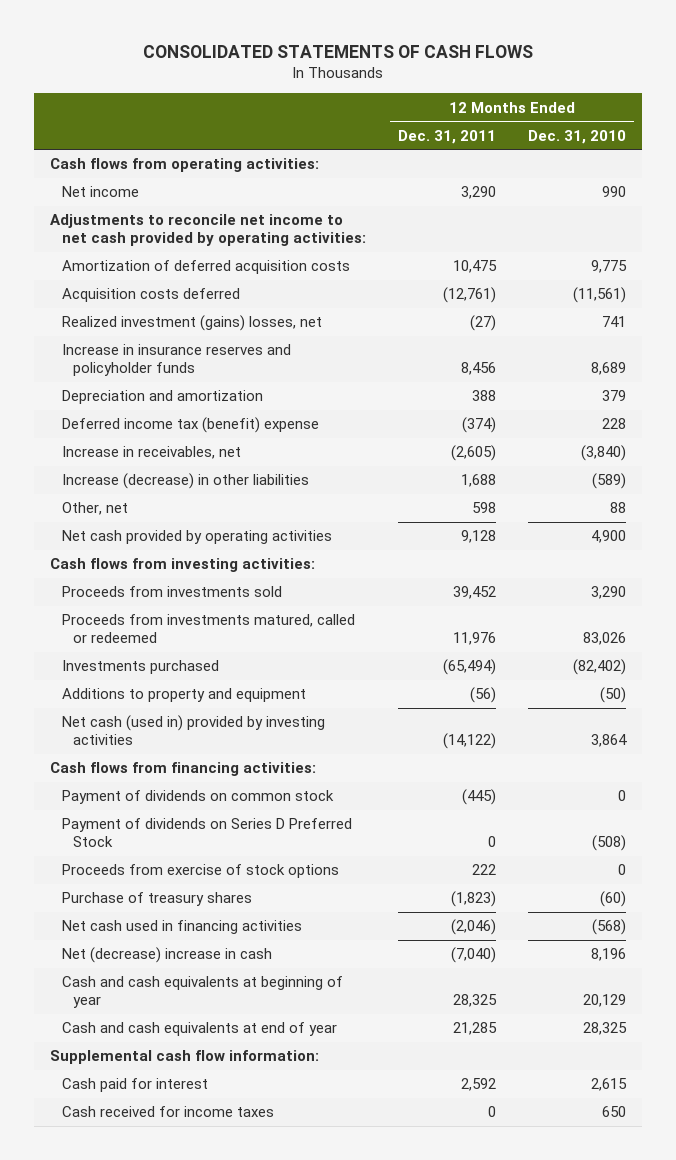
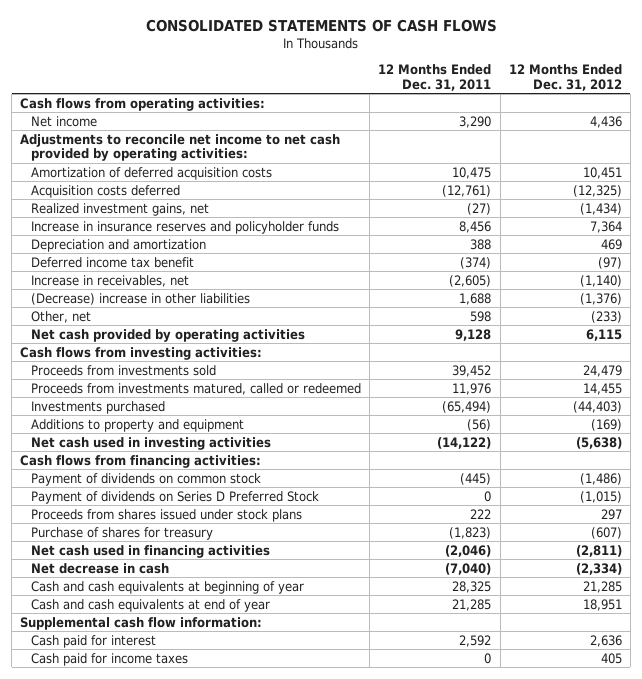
- | 12 Months Ended Dec. 31, 2011 | 12 Months Ended Dec. 31, 2010
+ | 12 Months Ended Dec. 31, 2011 | 12 Months Ended Dec. 31, 2012
- Realized investment (gains) losses, net | (27) | 741
+ Realized investment gains, net | (27) | (1,434)
- Deferred income tax (benefit) expense | (374) | 228
+ Deferred income tax benefit | (374) | (97)
- Increase (decrease) in other liabilities | 1,688 | (589)
+ (Decrease) increase in other liabilities | 1,688 | (1,376)
- Net cash (used in) provided by investing activities | (14,122) | 3,864
+ Net cash used in investing activities | (14,122) | (5,638)
- Proceeds from exercise of stock options | 222 | 0
- Purchase of treasury shares | (1,823) | (60)
+ Proceeds from shares issued under stock plans | 222 | 297
+ Purchase of shares for treasury | (1,823) | (607)
- Net (decrease) increase in cash | (7,040) | 8,196
+ Net decrease in cash | (7,040) | (2,334)
- Cash received for income taxes | 0 | 650
+ Cash paid for income taxes | 0 | 405

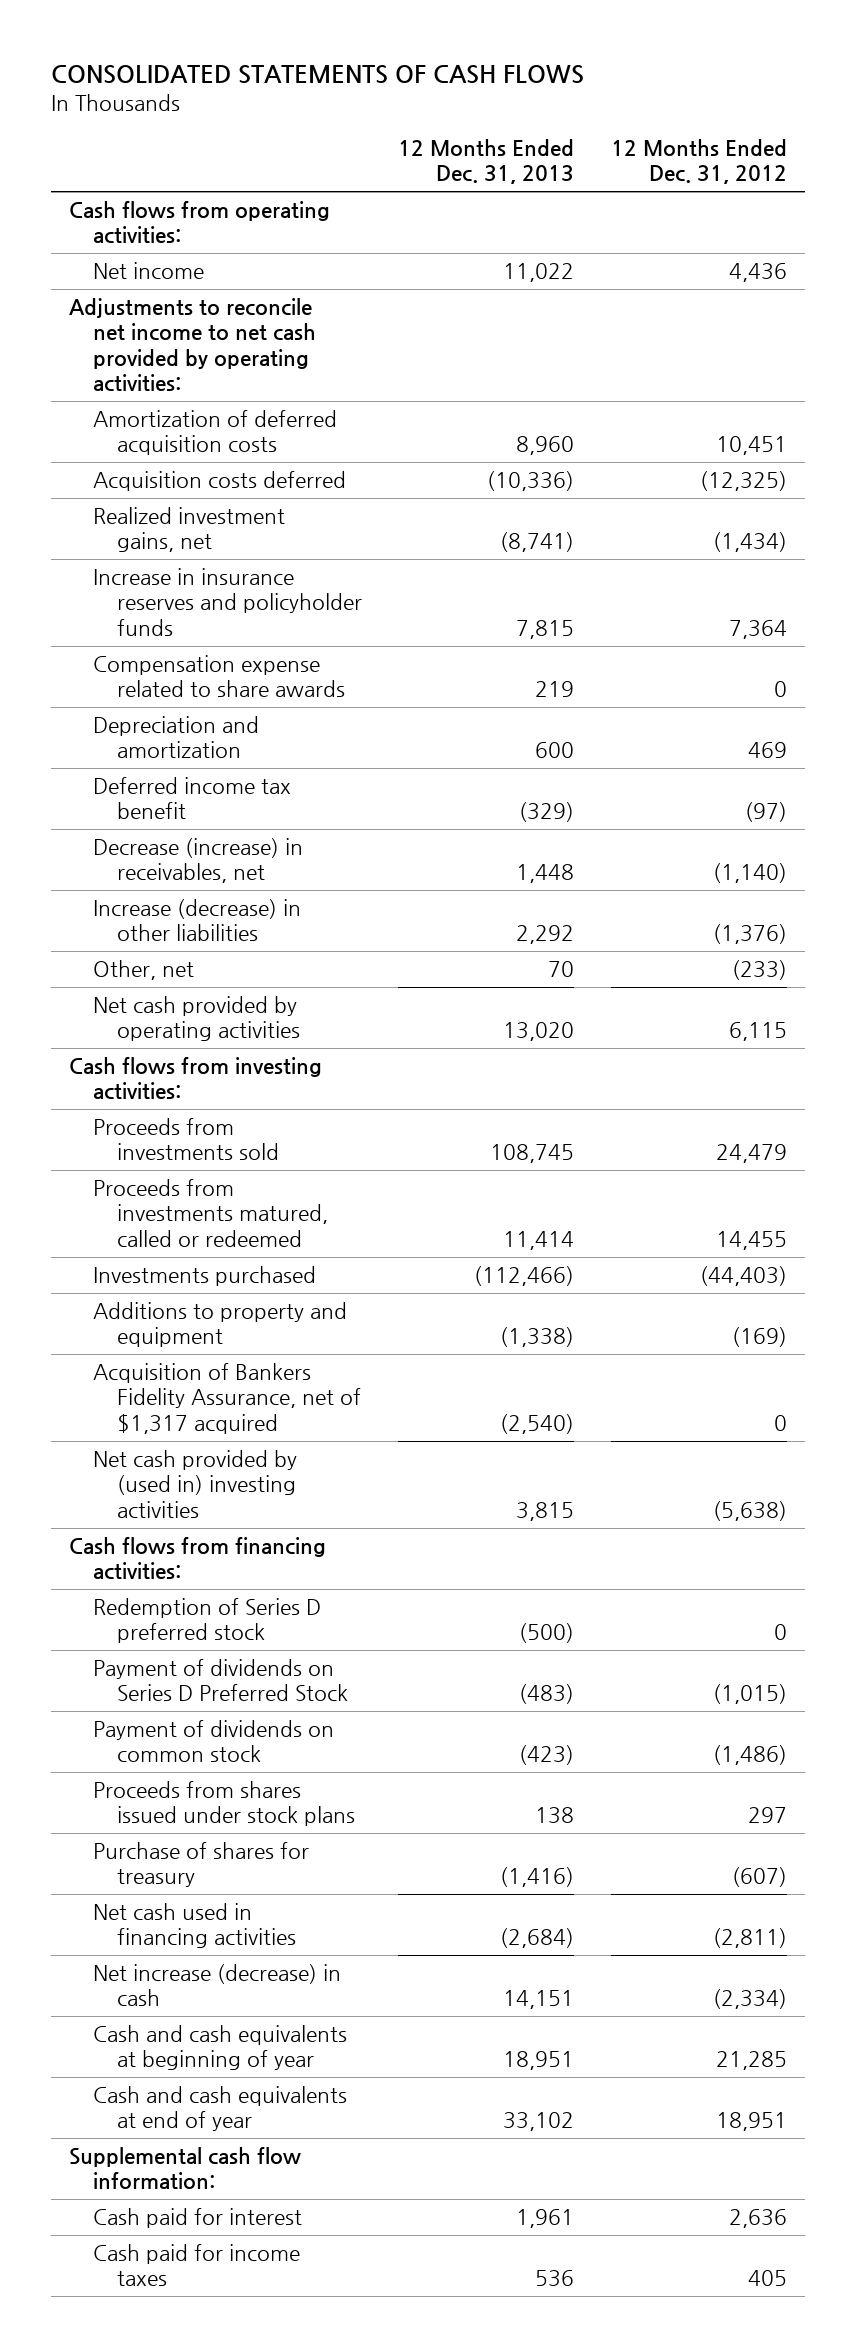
- | 12 Months Ended Dec. 31, 2011 | 12 Months Ended Dec. 31, 2012
+ | 12 Months Ended Dec. 31, 2013 | 12 Months Ended Dec. 31, 2012
+ Compensation expense related to share awards | 219 | 0
- Increase in receivables, net | (2,605) | (1,140)
- (Decrease) increase in other liabilities | 1,688 | (1,376)
+ Decrease (increase) in receivables, net | 1,448 | (1,140)
+ Increase (decrease) in other liabilities | 2,292 | (1,376)
- Net cash used in investing activities | (14,122) | (5,638)
+ Acquisition of Bankers Fidelity Assurance, net of $1,317 acquired | (2,540) | 0
+ Net cash provided by (used in) investing activities | 3,815 | (5,638)
+ Redemption of Series D preferred stock | (500) | 0
moved down: Payment of dividends on common stock | (423) | (1,486)
- Net decrease in cash | (7,040) | (2,334)
+ Net increase (decrease) in cash | 14,151 | (2,334)

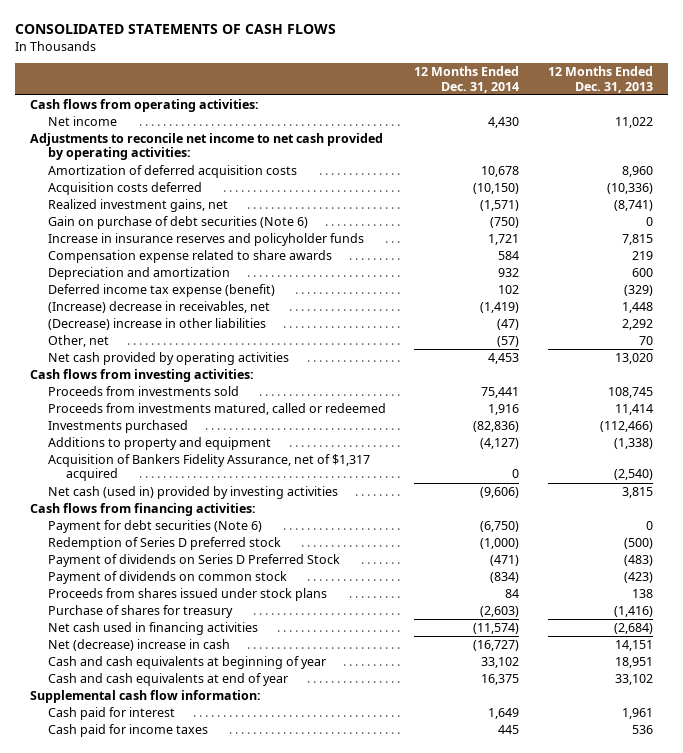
- | 12 Months Ended Dec. 31, 2013 | 12 Months Ended Dec. 31, 2012
+ | 12 Months Ended Dec. 31, 2014 | 12 Months Ended Dec. 31, 2013
+ Gain on purchase of debt securities (Note 6) | (750) | 0
- Deferred income tax benefit | (329) | (97)
- Decrease (increase) in receivables, net | 1,448 | (1,140)
- Increase (decrease) in other liabilities | 2,292 | (1,376)
+ Deferred income tax expense (benefit) | 102 | (329)
+ (Increase) decrease in receivables, net | (1,419) | 1,448
+ (Decrease) increase in other liabilities | (47) | 2,292
- Net cash provided by (used in) investing activities | 3,815 | (5,638)
+ Net cash (used in) provided by investing activities | (9,606) | 3,815
+ Payment for debt securities (Note 6) | (6,750) | 0
- Net increase (decrease) in cash | 14,151 | (2,334)
+ Net (decrease) increase in cash | (16,727) | 14,151

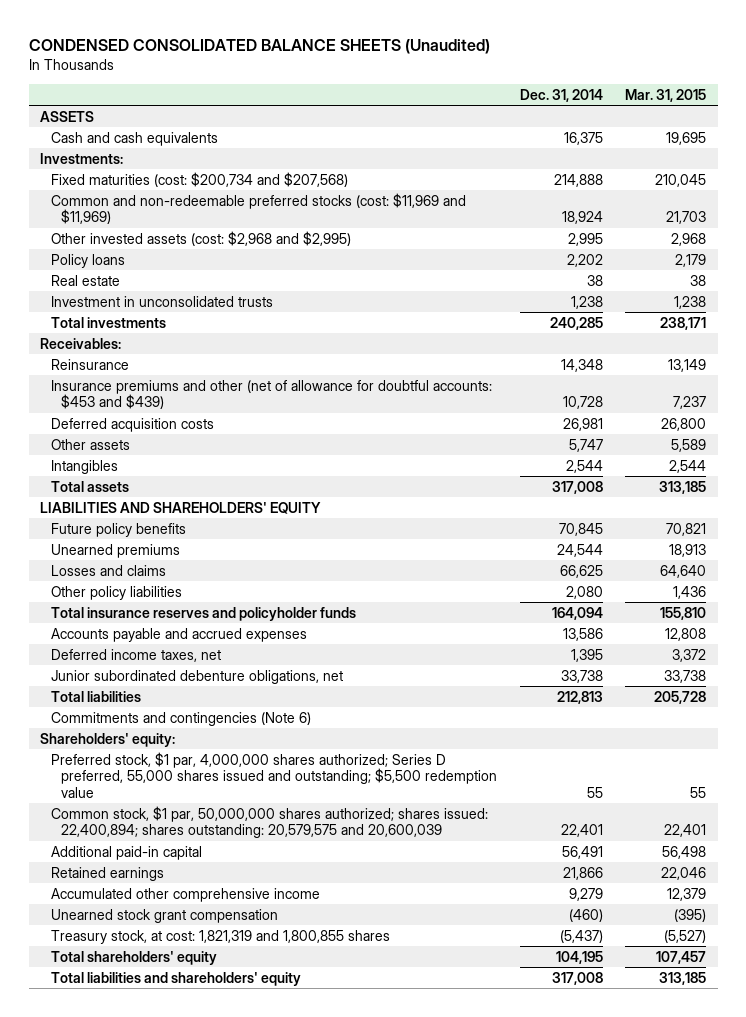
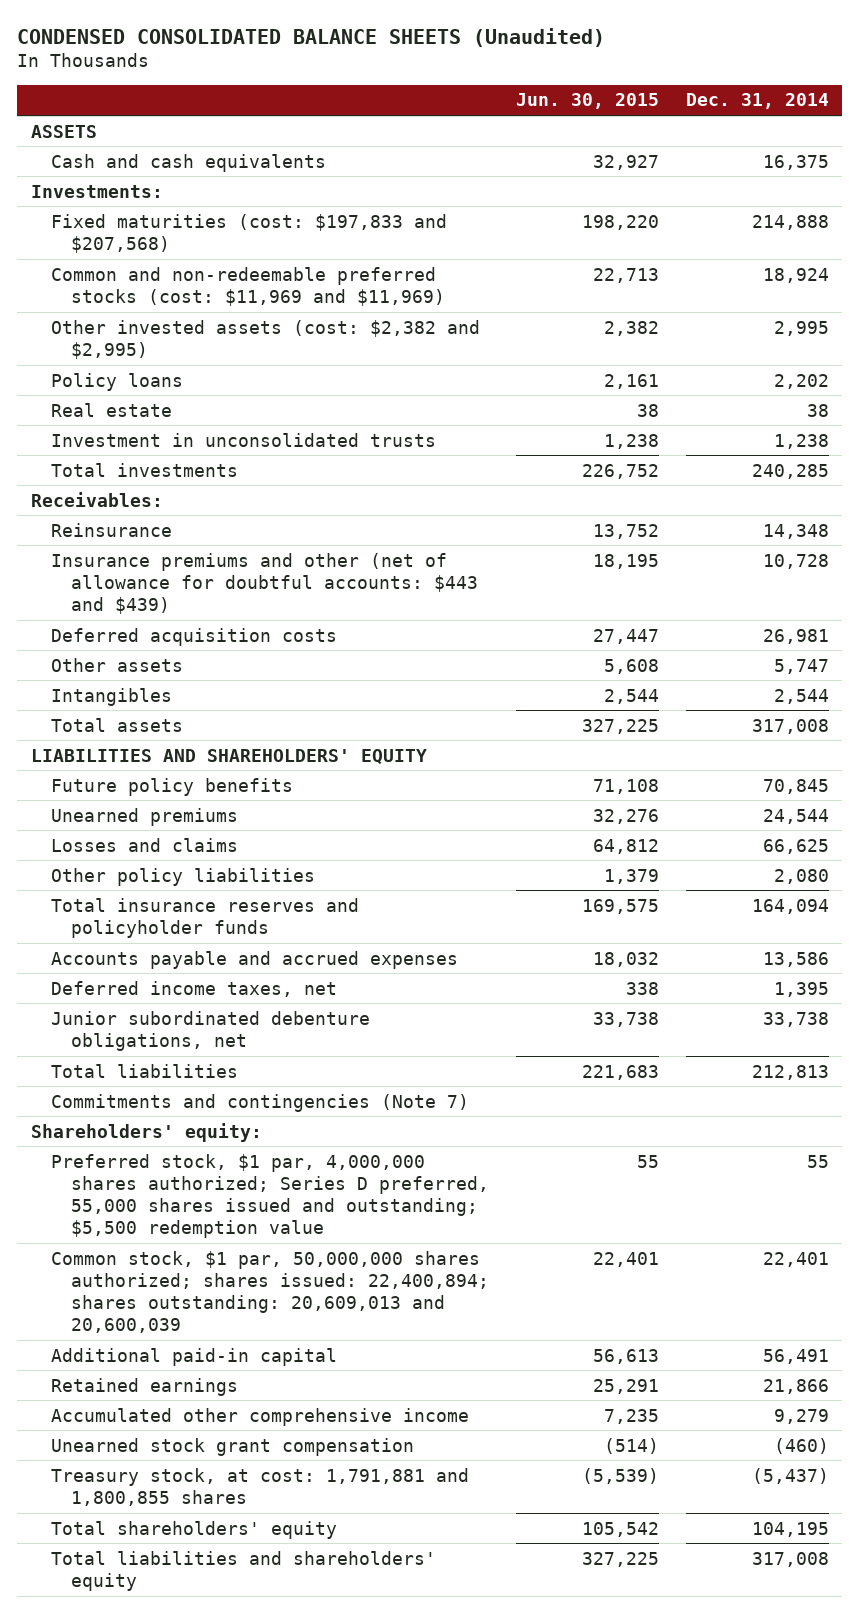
- | Dec. 31, 2014 | Mar. 31, 2015
+ | Jun. 30, 2015 | Dec. 31, 2014
- Fixed maturities (cost: $200,734 and $207,568) | 214,888 | 210,045
+ Fixed maturities (cost: $197,833 and $207,568) | 198,220 | 214,888
- Other invested assets (cost: $2,968 and $2,995) | 2,995 | 2,968
+ Other invested assets (cost: $2,382 and $2,995) | 2,382 | 2,995
- Insurance premiums and other (net of allowance for doubtful accounts: $453 and $439) | 10,728 | 7,237
+ Insurance premiums and other (net of allowance for doubtful accounts: $443 and $439) | 18,195 | 10,728
- Commitments and contingencies (Note 6)
+ Commitments and contingencies (Note 7)
- Common stock, $1 par, 50,000,000 shares authorized; shares issued: 22,400,894; shares outstanding: 20,579,575 and 20,600,039 | 22,401 | 22,401
+ Common stock, $1 par, 50,000,000 shares authorized; shares issued: 22,400,894; shares outstanding: 20,609,013 and 20,600,039 | 22,401 | 22,401
- Treasury stock, at cost: 1,821,319 and 1,800,855 shares | (5,437) | (5,527)
+ Treasury stock, at cost: 1,791,881 and 1,800,855 shares | (5,539) | (5,437)

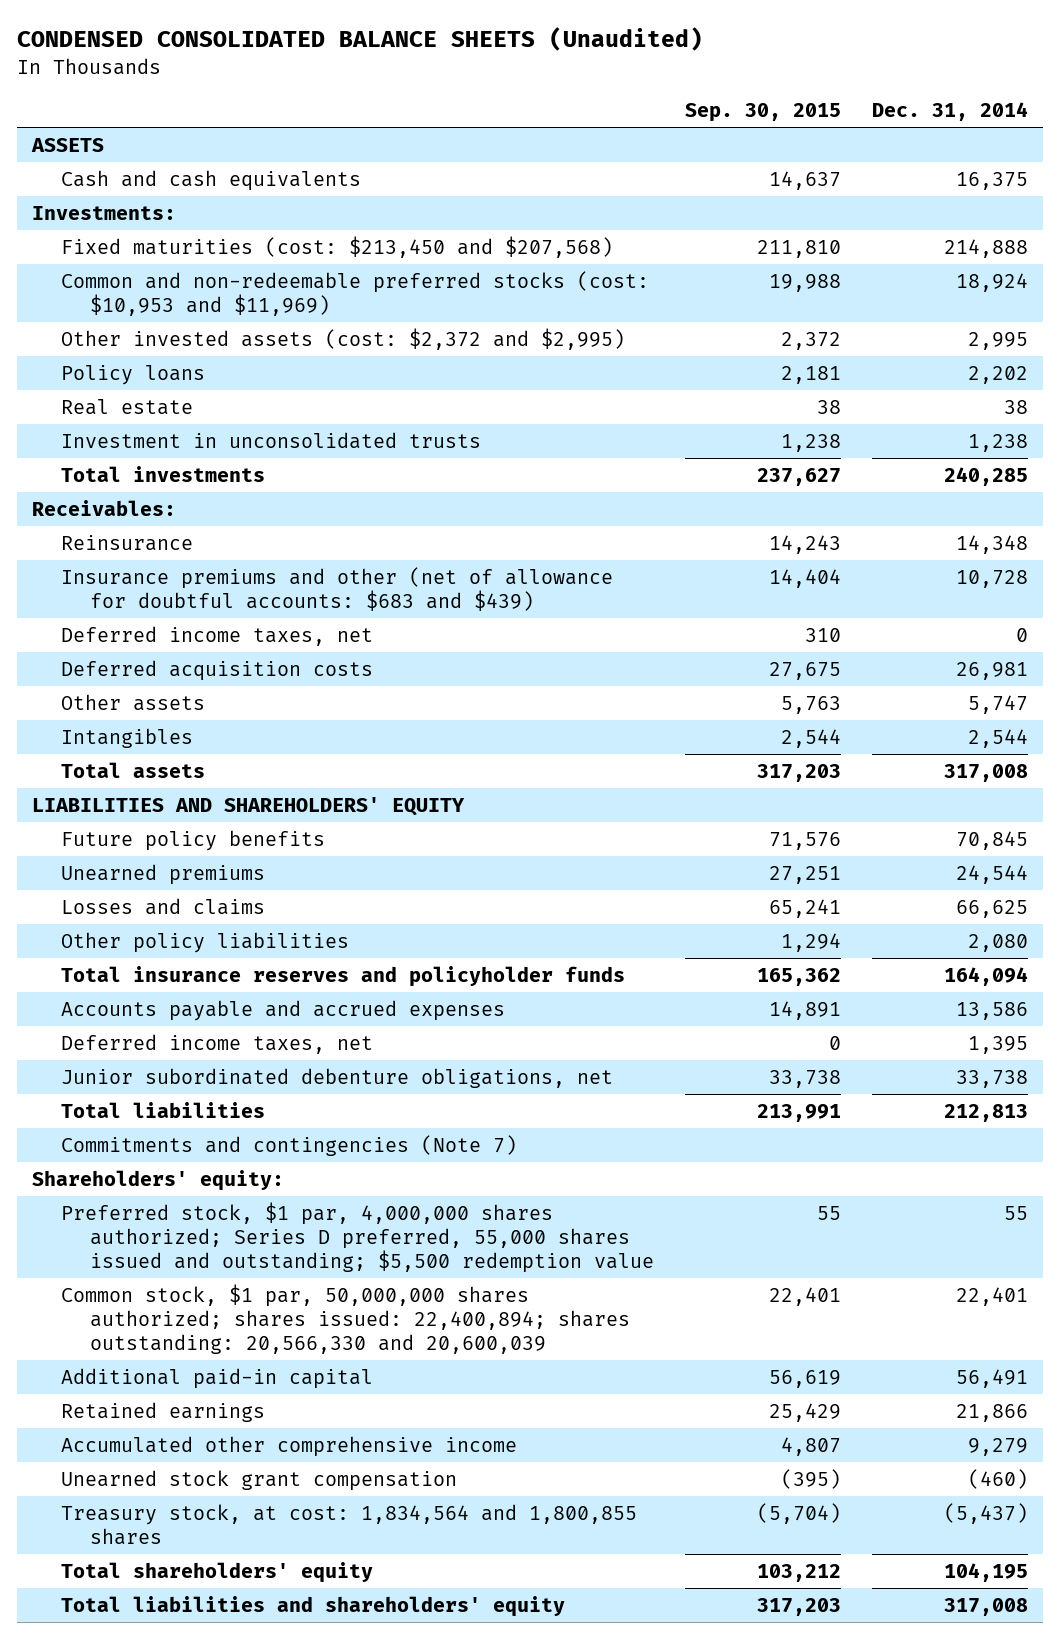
- | Jun. 30, 2015 | Dec. 31, 2014
+ | Sep. 30, 2015 | Dec. 31, 2014
- Fixed maturities (cost: $197,833 and $207,568) | 198,220 | 214,888
- Common and non-redeemable preferred stocks (cost: $11,969 and $11,969) | 22,713 | 18,924
- Other invested assets (cost: $2,382 and $2,995) | 2,382 | 2,995
+ Fixed maturities (cost: $213,450 and $207,568) | 211,810 | 214,888
+ Common and non-redeemable preferred stocks (cost: $10,953 and $11,969) | 19,988 | 18,924
+ Other invested assets (cost: $2,372 and $2,995) | 2,372 | 2,995
- Insurance premiums and other (net of allowance for doubtful accounts: $443 and $439) | 18,195 | 10,728
+ Insurance premiums and other (net of allowance for doubtful accounts: $683 and $439) | 14,404 | 10,728
+ Deferred income taxes, net | 310 | 0
- Common stock, $1 par, 50,000,000 shares authorized; shares issued: 22,400,894; shares outstanding: 20,609,013 and 20,600,039 | 22,401 | 22,401
+ Common stock, $1 par, 50,000,000 shares authorized; shares issued: 22,400,894; shares outstanding: 20,566,330 and 20,600,039 | 22,401 | 22,401
- Treasury stock, at cost: 1,791,881 and 1,800,855 shares | (5,539) | (5,437)
+ Treasury stock, at cost: 1,834,564 and 1,800,855 shares | (5,704) | (5,437)

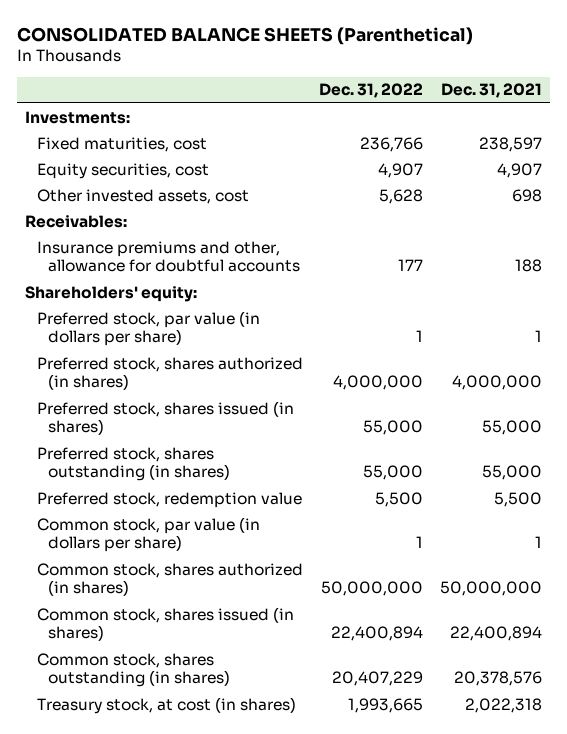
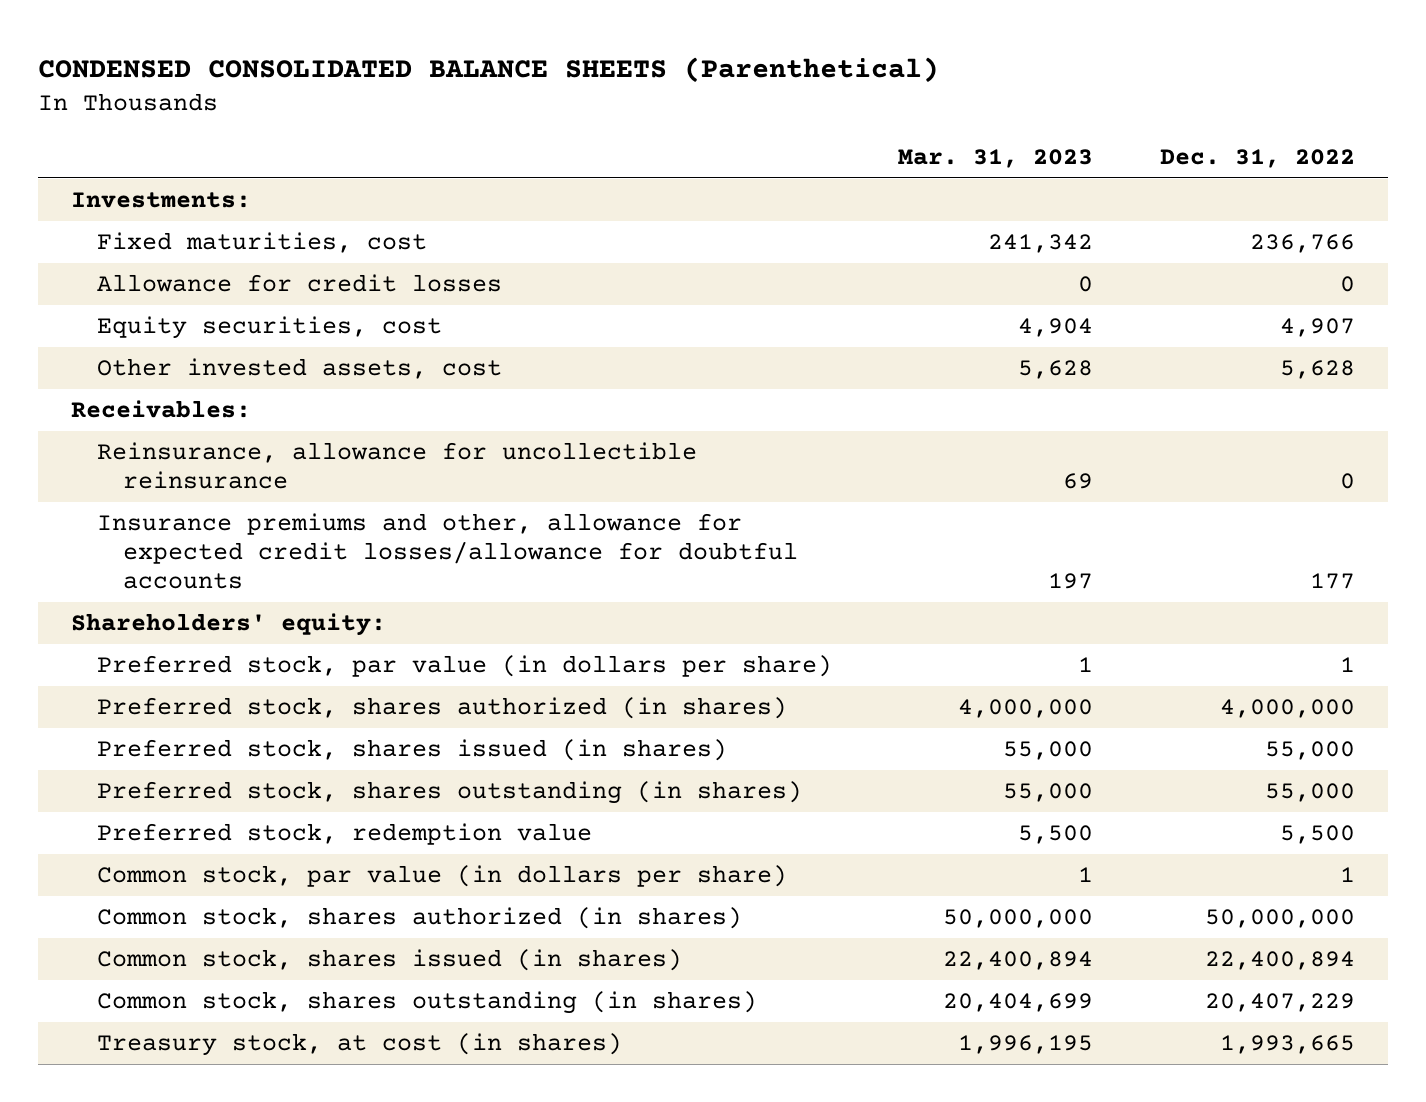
- CONSOLIDATED BALANCE SHEETS (Parenthetical)
+ CONDENSED CONSOLIDATED BALANCE SHEETS (Parenthetical)
- | Dec. 31, 2022 | Dec. 31, 2021
+ | Mar. 31, 2023 | Dec. 31, 2022
+ Allowance for credit losses | 0 | 0
- Insurance premiums and other, allowance for doubtful accounts | 177 | 188
+ Reinsurance, allowance for uncollectible reinsurance | 69 | 0
+ Insurance premiums and other, allowance for expected credit losses/allowance for doubtful accounts | 197 | 177

